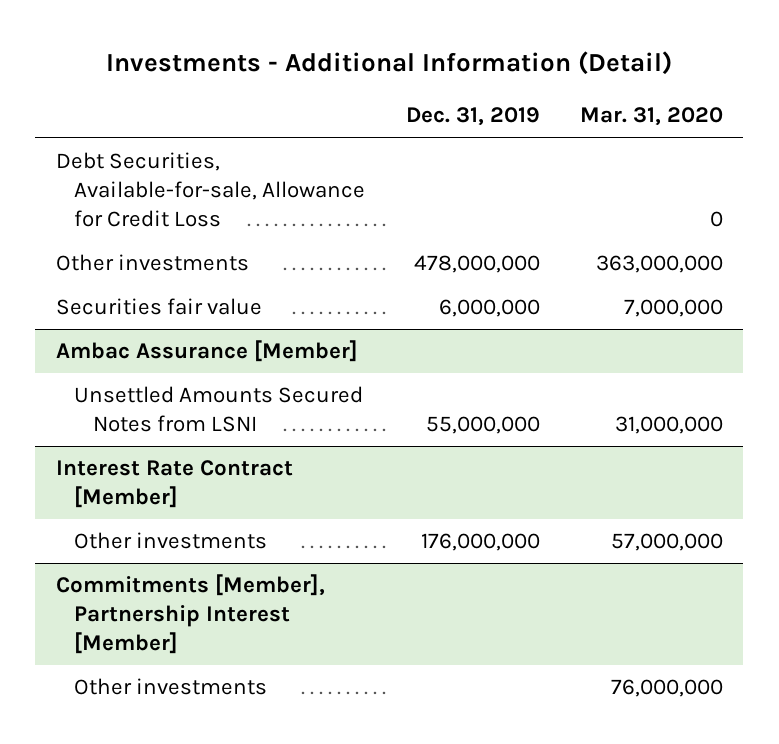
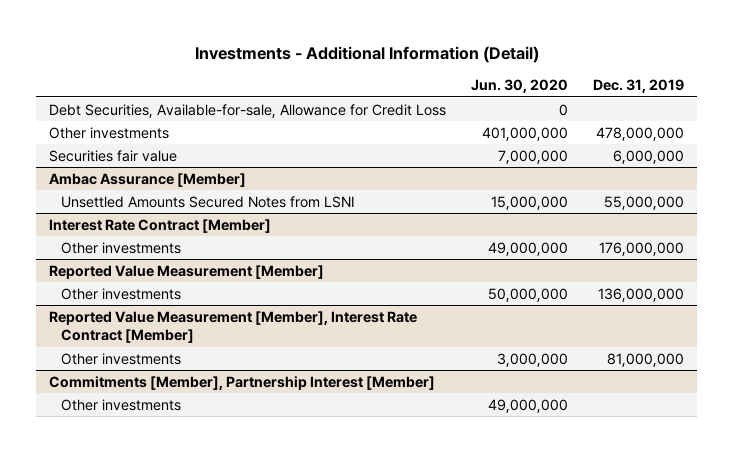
- | Dec. 31, 2019 | Mar. 31, 2020
+ | Jun. 30, 2020 | Dec. 31, 2019
+ Reported Value Measurement [Member]
+ Other investments | 50,000,000 | 136,000,000
+ Reported Value Measurement [Member], Interest Rate Contract [Member]
+ Other investments | 3,000,000 | 81,000,000

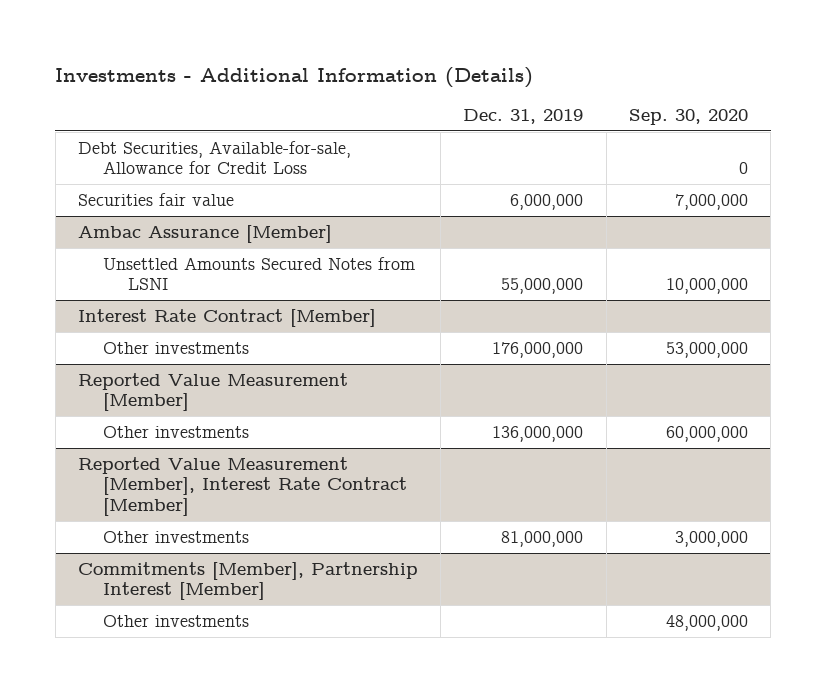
- Investments - Additional Information (Detail)
+ Investments - Additional Information (Details)
- | Jun. 30, 2020 | Dec. 31, 2019
+ | Dec. 31, 2019 | Sep. 30, 2020
- Other investments | 401,000,000 | 478,000,000

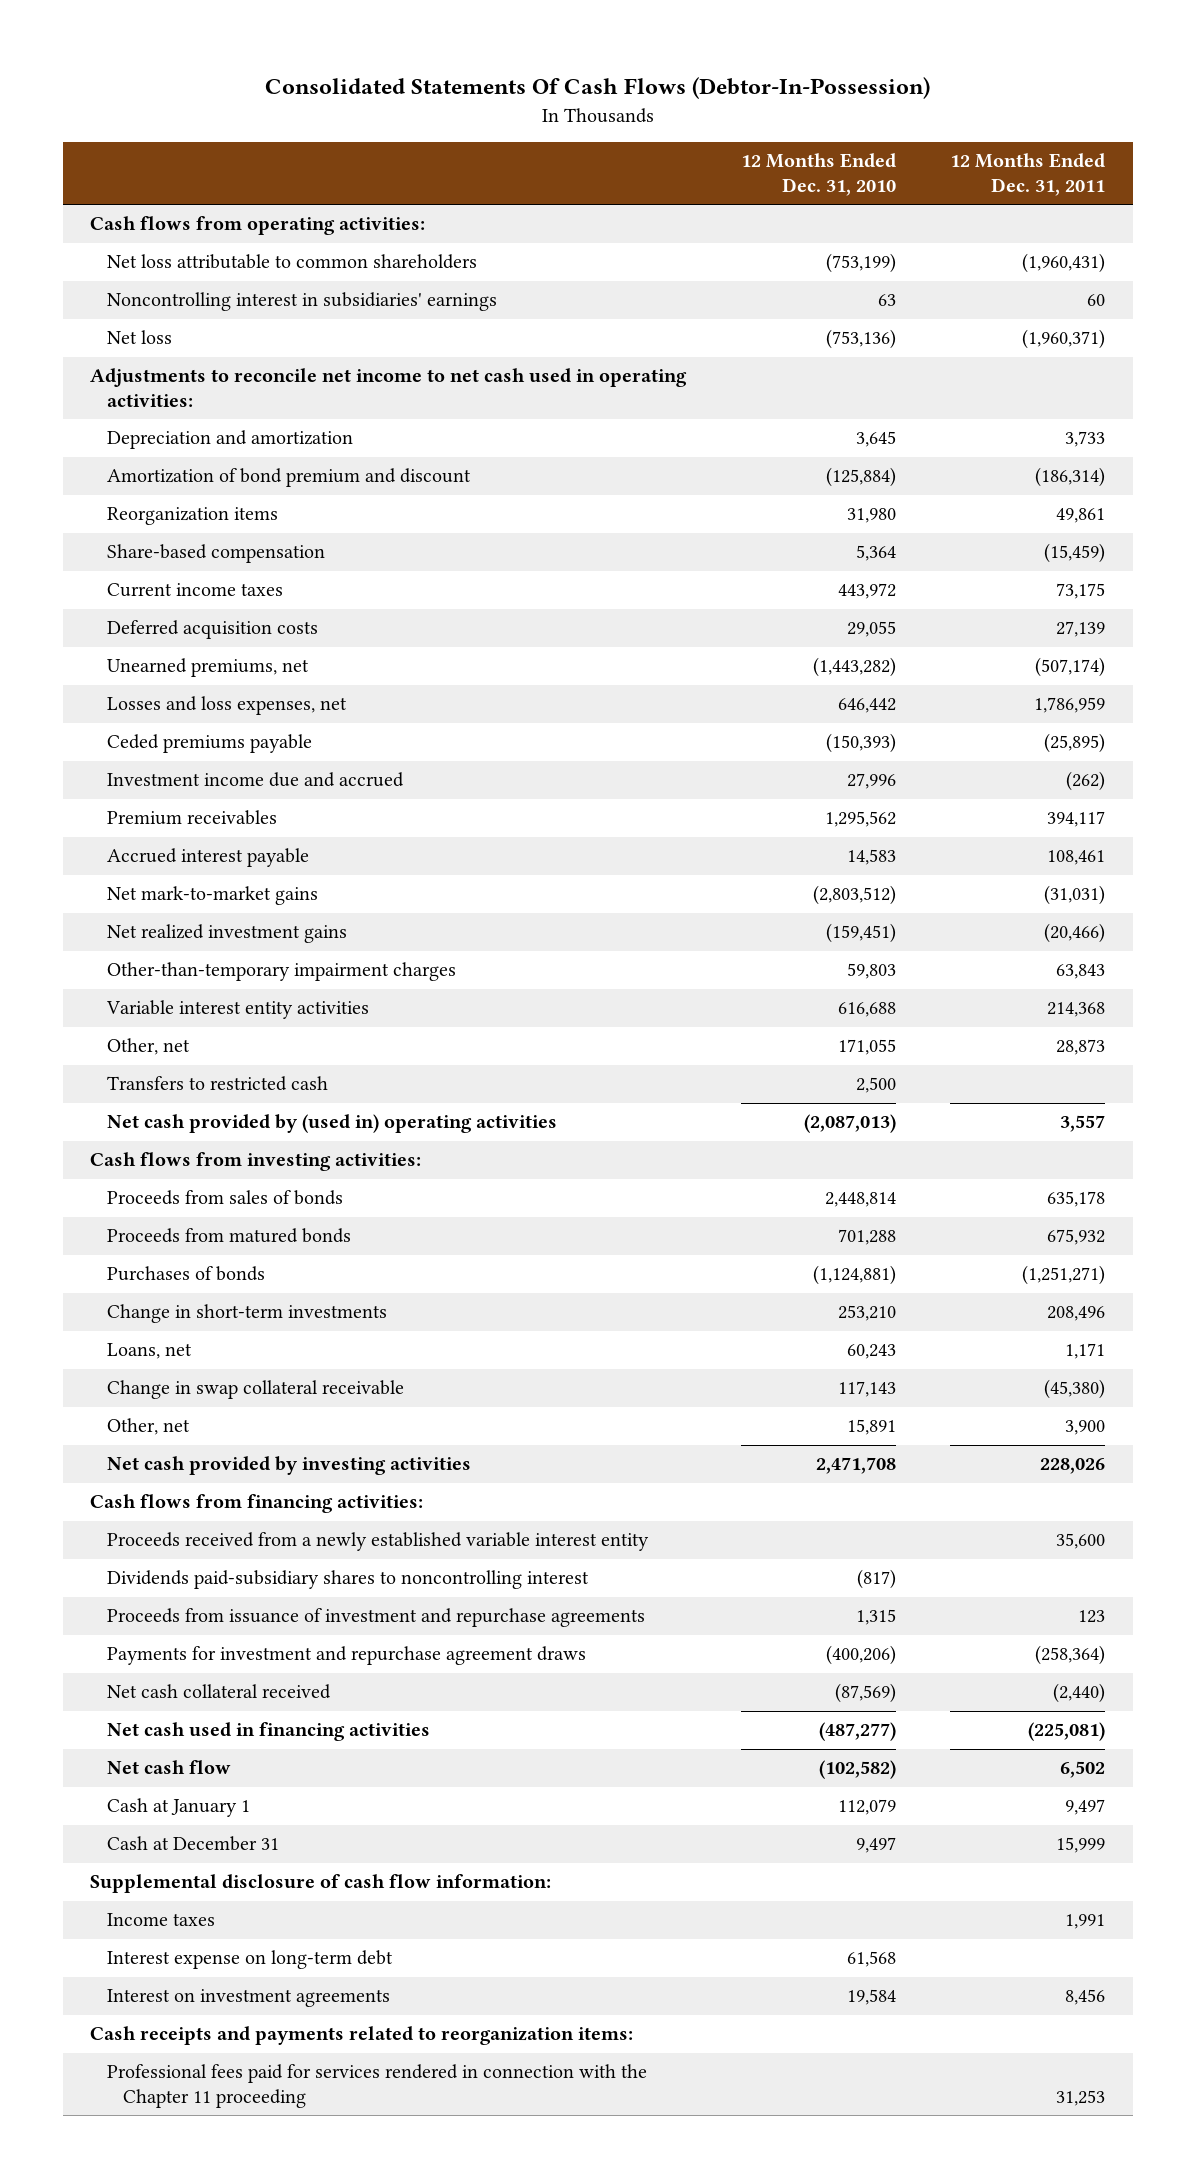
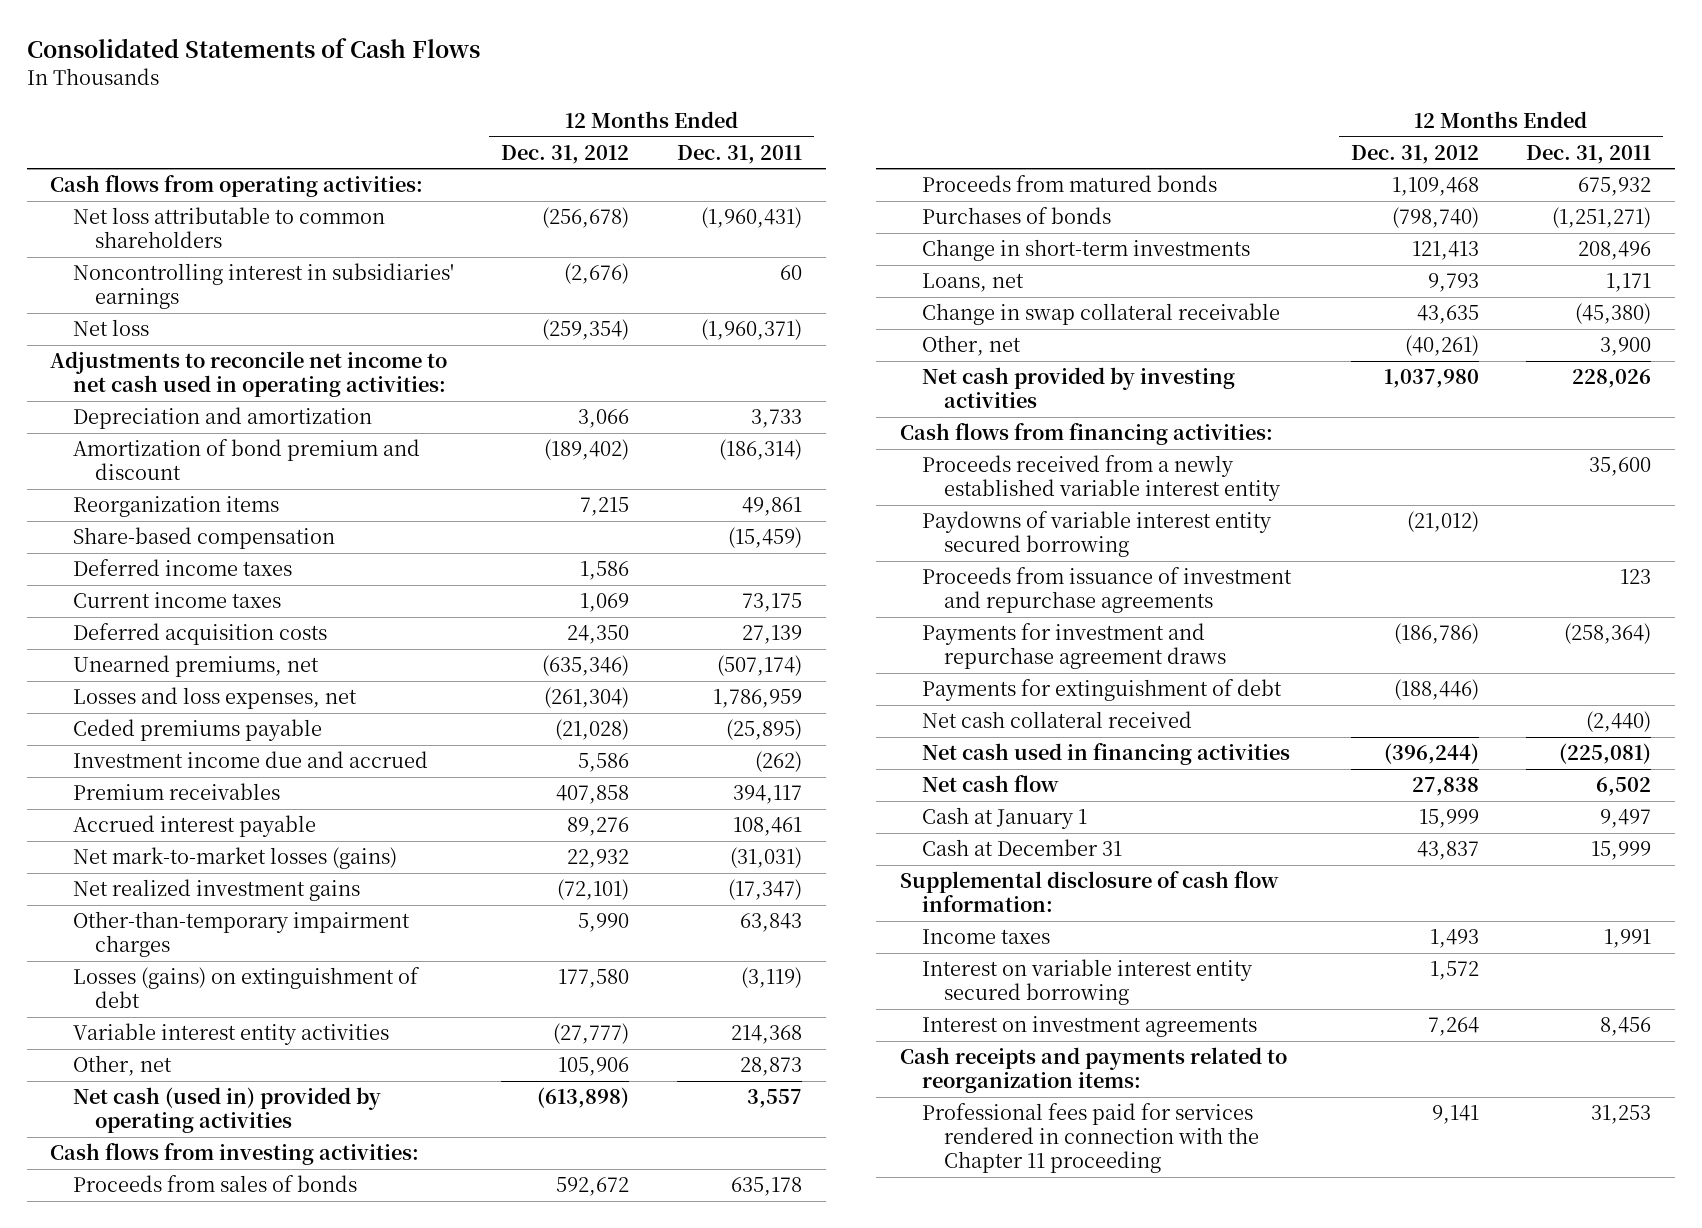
- Consolidated Statements Of Cash Flows (Debtor-In-Possession)
+ Consolidated Statements of Cash Flows
- | 12 Months Ended Dec. 31, 2010 | 12 Months Ended Dec. 31, 2011
+ | 12 Months Ended Dec. 31, 2012 | 12 Months Ended Dec. 31, 2011
+ Deferred income taxes | 1,586 |
- Net mark-to-market gains | (2,803,512) | (31,031)
- Net realized investment gains | (159,451) | (20,466)
+ Net mark-to-market losses (gains) | 22,932 | (31,031)
+ Net realized investment gains | (72,101) | (17,347)
+ Losses (gains) on extinguishment of debt | 177,580 | (3,119)
- Transfers to restricted cash | 2,500 |
- Net cash provided by (used in) operating activities | (2,087,013) | 3,557
+ Net cash (used in) provided by operating activities | (613,898) | 3,557
- Dividends paid-subsidiary shares to noncontrolling interest | (817) |
+ Paydowns of variable interest entity secured borrowing | (21,012) |
+ Payments for extinguishment of debt | (188,446) |
- Interest expense on long-term debt | 61,568 |
+ Interest on variable interest entity secured borrowing | 1,572 |

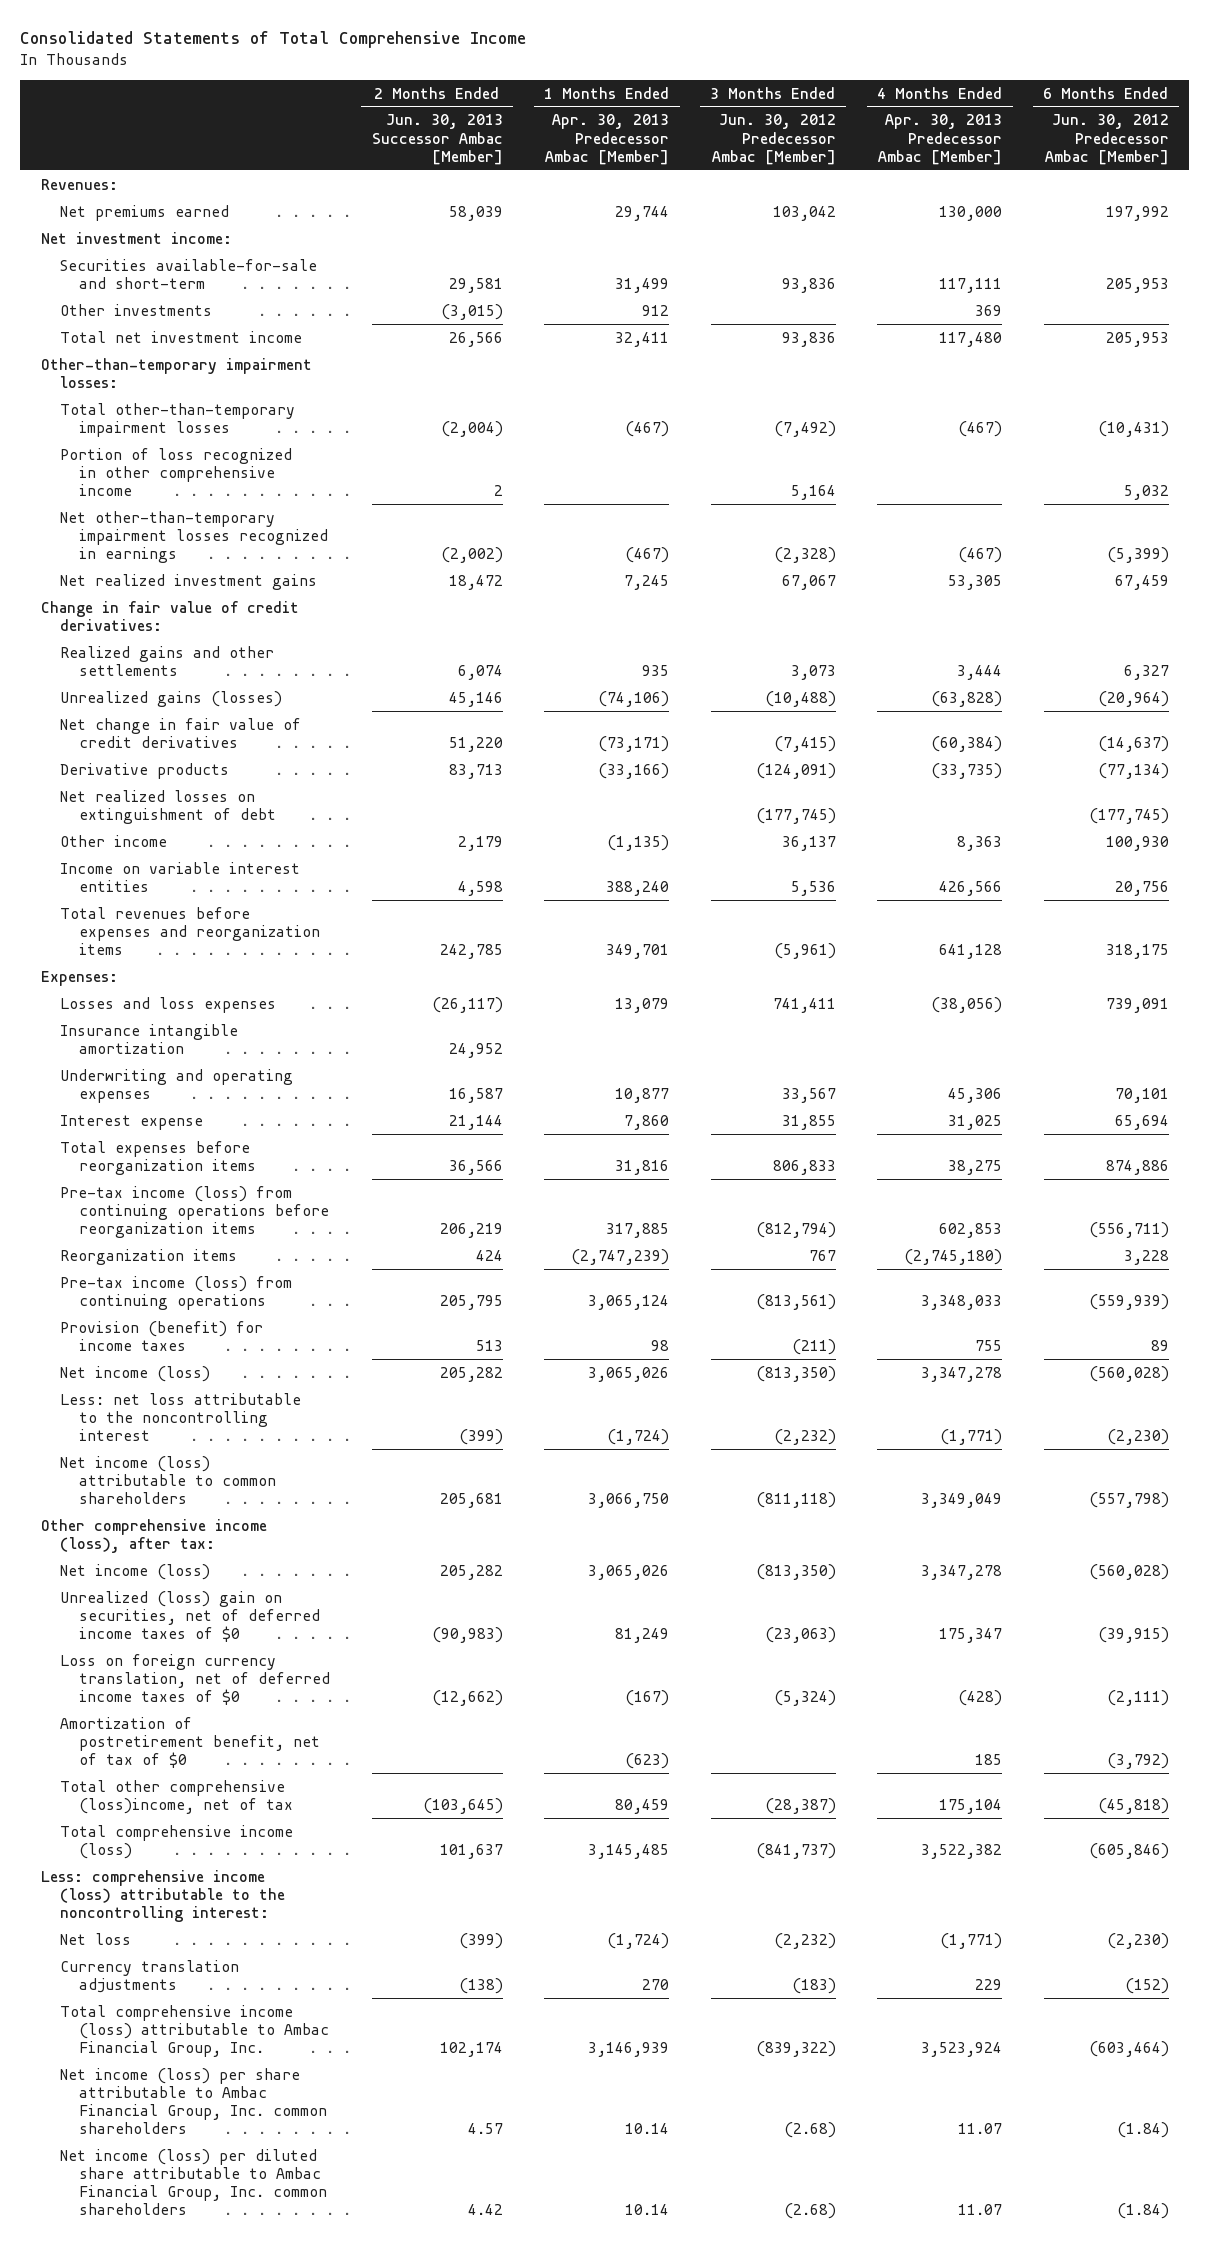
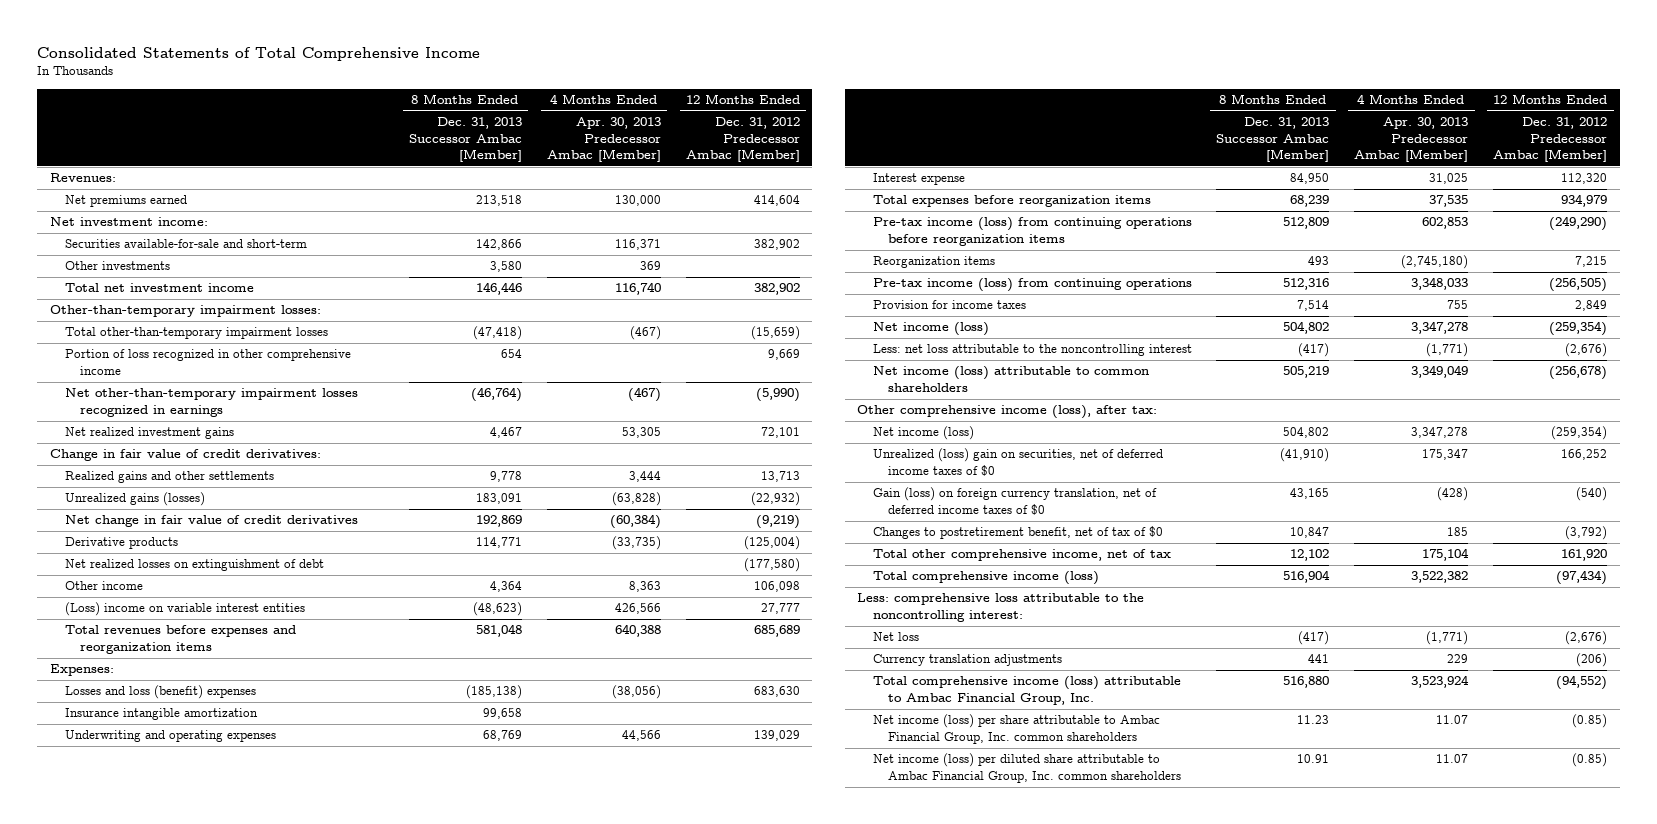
- | 2 Months Ended Jun. 30, 2013 Successor Ambac [Member] | 1 Months Ended Apr. 30, 2013 Predecessor Ambac [Member] | 3 Months Ended Jun. 30, 2012 Predecessor Ambac [Member] | 4 Months Ended Apr. 30, 2013 Predecessor Ambac [Member] | 6 Months Ended Jun. 30, 2012 Predecessor Ambac [Member]
+ | 8 Months Ended Dec. 31, 2013 Successor Ambac [Member] | 4 Months Ended Apr. 30, 2013 Predecessor Ambac [Member] | 12 Months Ended Dec. 31, 2012 Predecessor Ambac [Member]
- Securities available-for-sale and short-term | 29,581 | 31,499 | 93,836 | 117,111 | 205,953
+ Securities available-for-sale and short-term | 142,866 | 116,371 | 382,902
- Total net investment income | 26,566 | 32,411 | 93,836 | 117,480 | 205,953
+ Total net investment income | 146,446 | 116,740 | 382,902
- Income on variable interest entities | 4,598 | 388,240 | 5,536 | 426,566 | 20,756
- Total revenues before expenses and reorganization items | 242,785 | 349,701 | (5,961) | 641,128 | 318,175
+ (Loss) income on variable interest entities | (48,623) | 426,566 | 27,777
+ Total revenues before expenses and reorganization items | 581,048 | 640,388 | 685,689
- Losses and loss expenses | (26,117) | 13,079 | 741,411 | (38,056) | 739,091
+ Losses and loss (benefit) expenses | (185,138) | (38,056) | 683,630
- Underwriting and operating expenses | 16,587 | 10,877 | 33,567 | 45,306 | 70,101
+ Underwriting and operating expenses | 68,769 | 44,566 | 139,029
- Total expenses before reorganization items | 36,566 | 31,816 | 806,833 | 38,275 | 874,886
+ Total expenses before reorganization items | 68,239 | 37,535 | 934,979
- Provision (benefit) for income taxes | 513 | 98 | (211) | 755 | 89
+ Provision for income taxes | 7,514 | 755 | 2,849
- Loss on foreign currency translation, net of deferred income taxes of $0 | (12,662) | (167) | (5,324) | (428) | (2,111)
- Amortization of postretirement benefit, net of tax of $0 | | (623) | | 185 | (3,792)
- Total other comprehensive (loss)income, net of tax | (103,645) | 80,459 | (28,387) | 175,104 | (45,818)
+ Gain (loss) on foreign currency translation, net of deferred income taxes of $0 | 43,165 | (428) | (540)
+ Changes to postretirement benefit, net of tax of $0 | 10,847 | 185 | (3,792)
+ Total other comprehensive income, net of tax | 12,102 | 175,104 | 161,920
- Less: comprehensive income (loss) attributable to the noncontrolling interest:
+ Less: comprehensive loss attributable to the noncontrolling interest:

